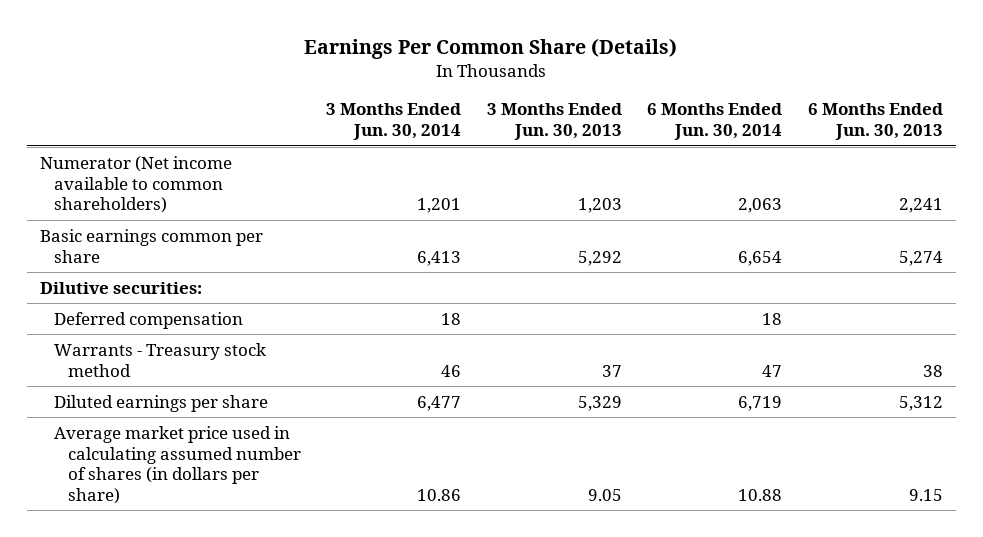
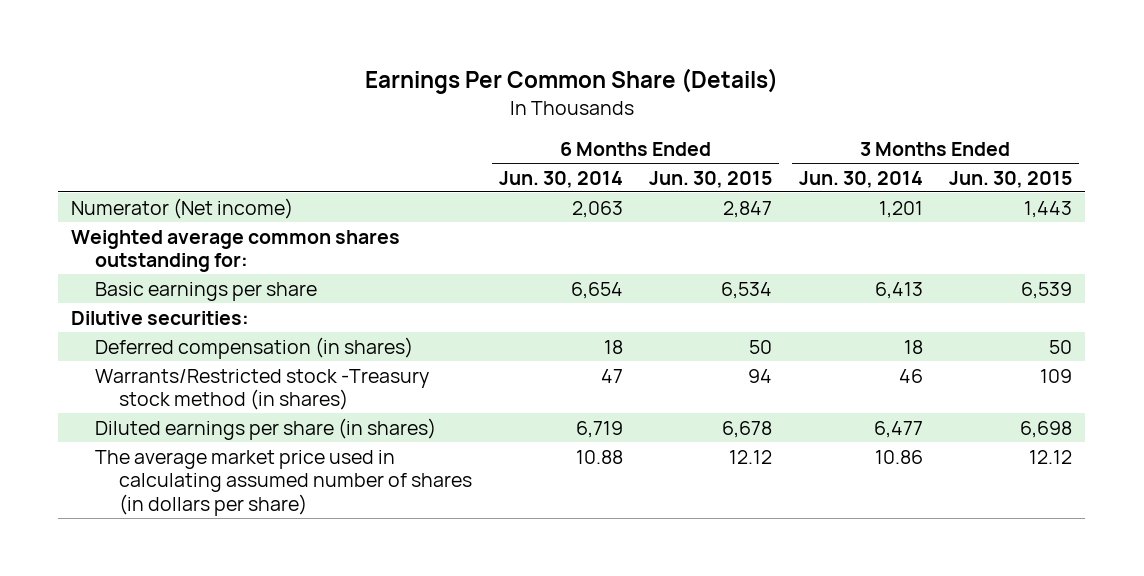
- | 3 Months Ended Jun. 30, 2014 | 3 Months Ended Jun. 30, 2013 | 6 Months Ended Jun. 30, 2014 | 6 Months Ended Jun. 30, 2013
+ | 6 Months Ended Jun. 30, 2014 | 6 Months Ended Jun. 30, 2015 | 3 Months Ended Jun. 30, 2014 | 3 Months Ended Jun. 30, 2015
- Numerator (Net income available to common shareholders) | 1,201 | 1,203 | 2,063 | 2,241
- Basic earnings common per share | 6,413 | 5,292 | 6,654 | 5,274
+ Numerator (Net income) | 2,063 | 2,847 | 1,201 | 1,443
+ Weighted average common shares outstanding for:
+ Basic earnings per share | 6,654 | 6,534 | 6,413 | 6,539
- Deferred compensation | 18 | | 18 |
- Warrants - Treasury stock method | 46 | 37 | 47 | 38
- Diluted earnings per share | 6,477 | 5,329 | 6,719 | 5,312
- Average market price used in calculating assumed number of shares (in dollars per share) | 10.86 | 9.05 | 10.88 | 9.15
+ Deferred compensation (in shares) | 18 | 50 | 18 | 50
+ Warrants/Restricted stock -Treasury stock method (in shares) | 47 | 94 | 46 | 109
+ Diluted earnings per share (in shares) | 6,719 | 6,678 | 6,477 | 6,698
+ The average market price used in calculating assumed number of shares (in dollars per share) | 10.88 | 12.12 | 10.86 | 12.12

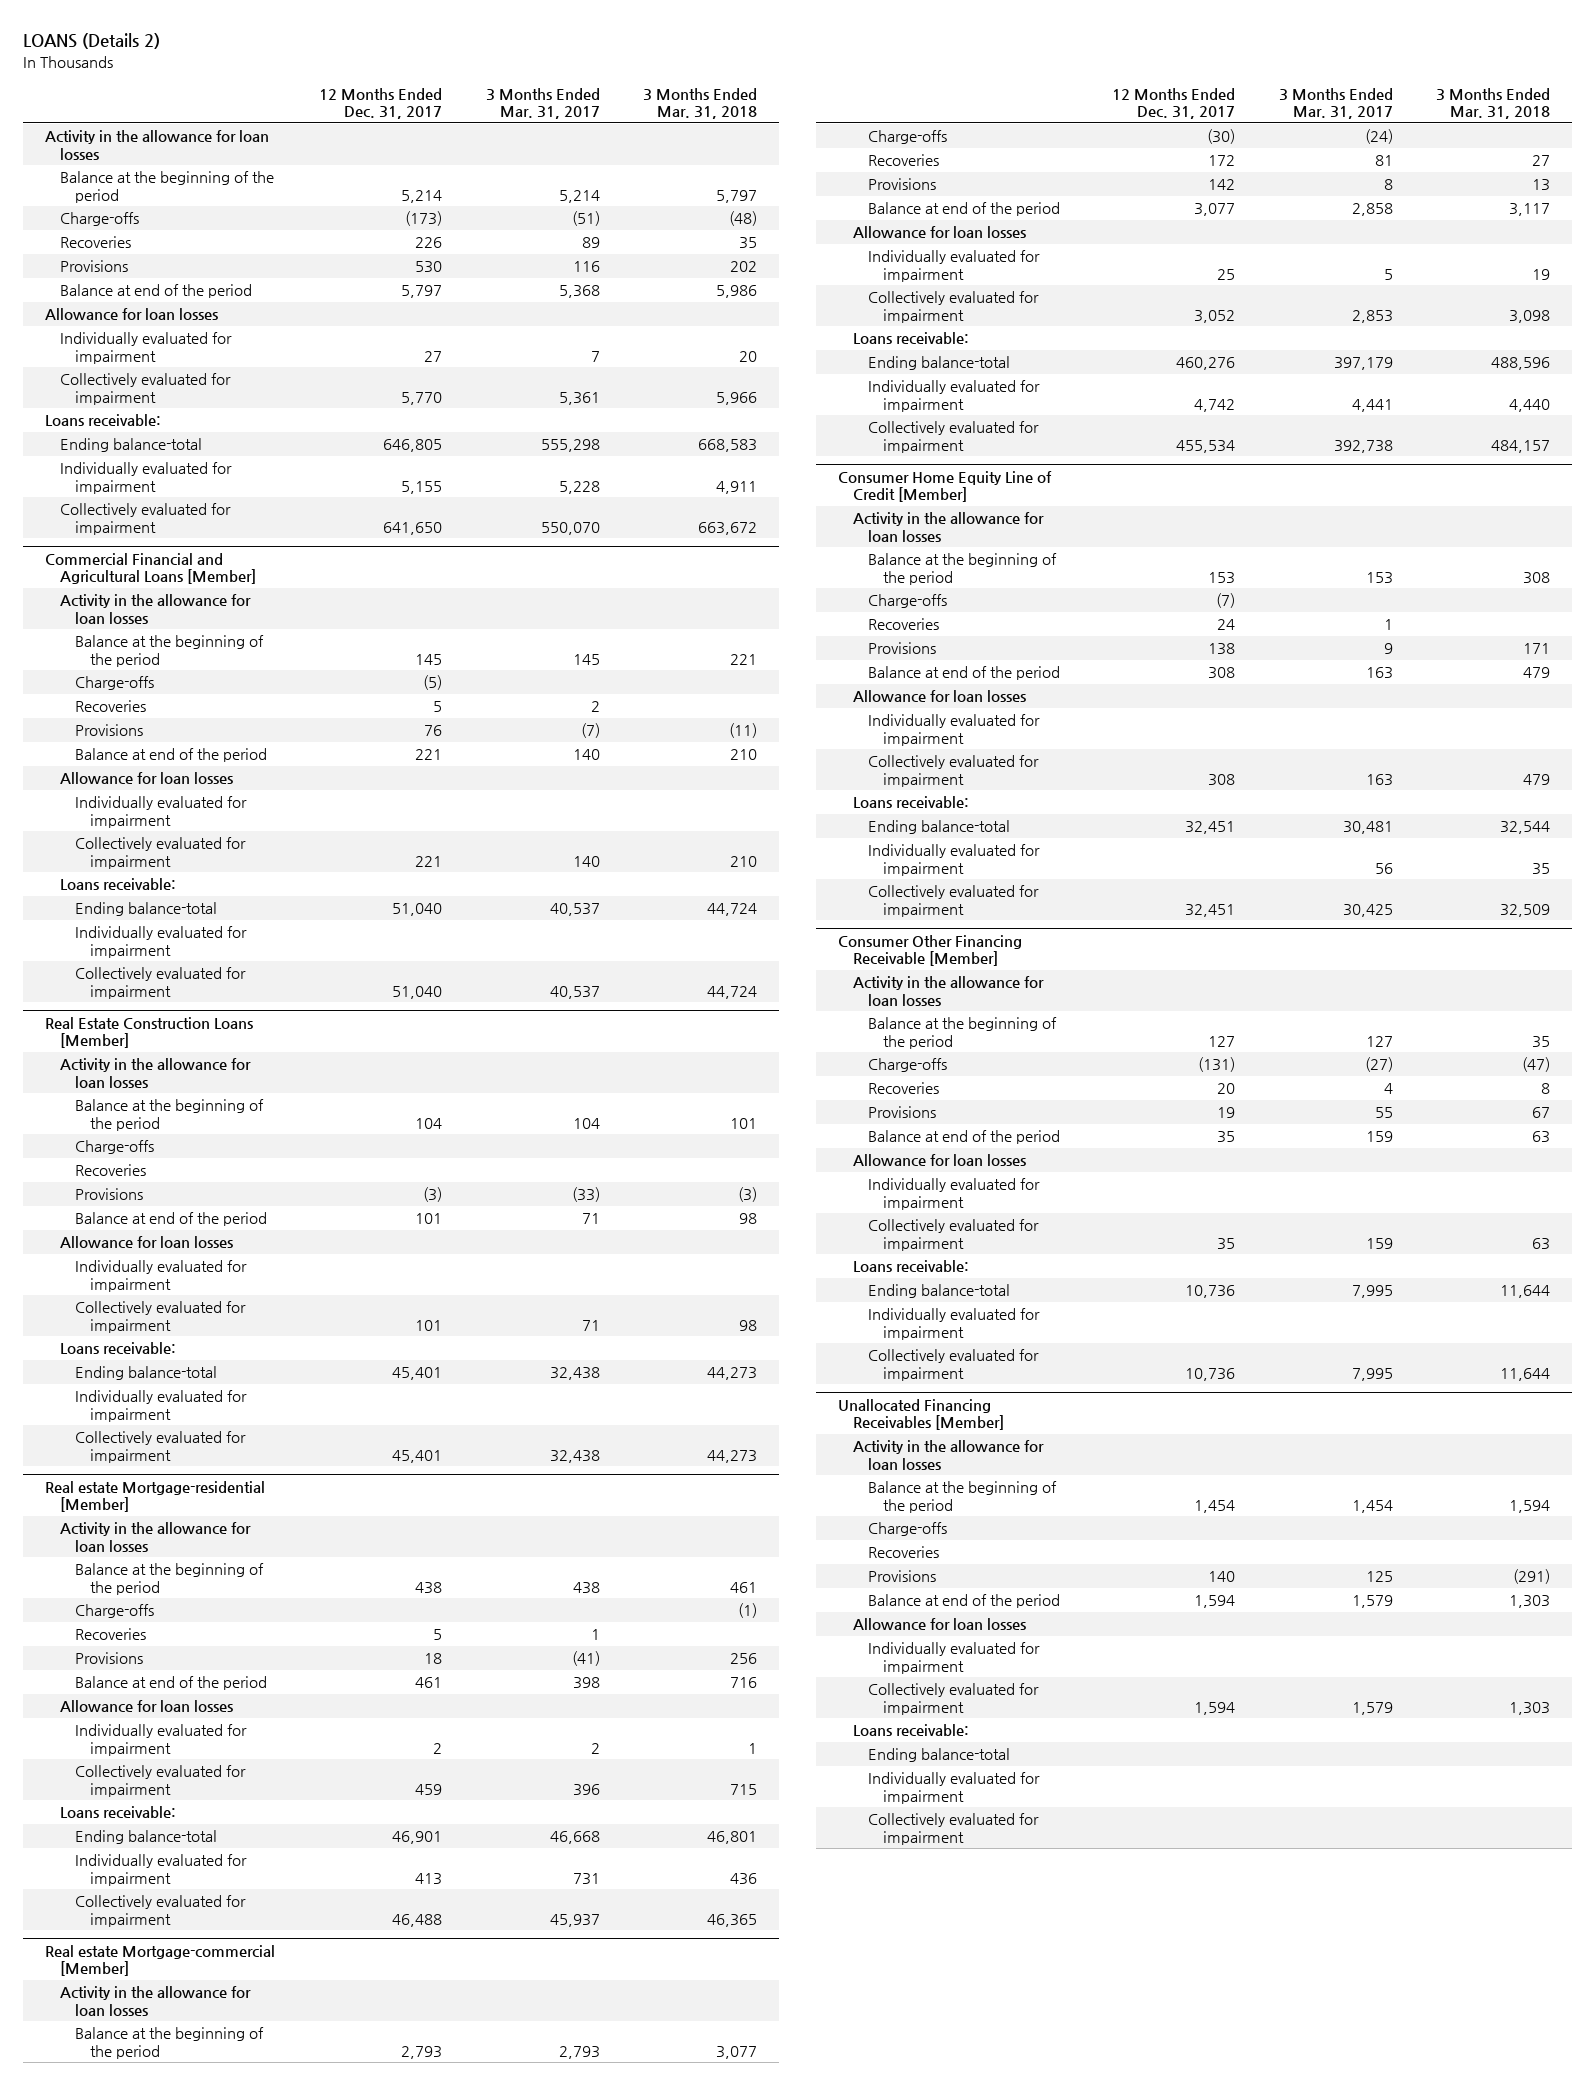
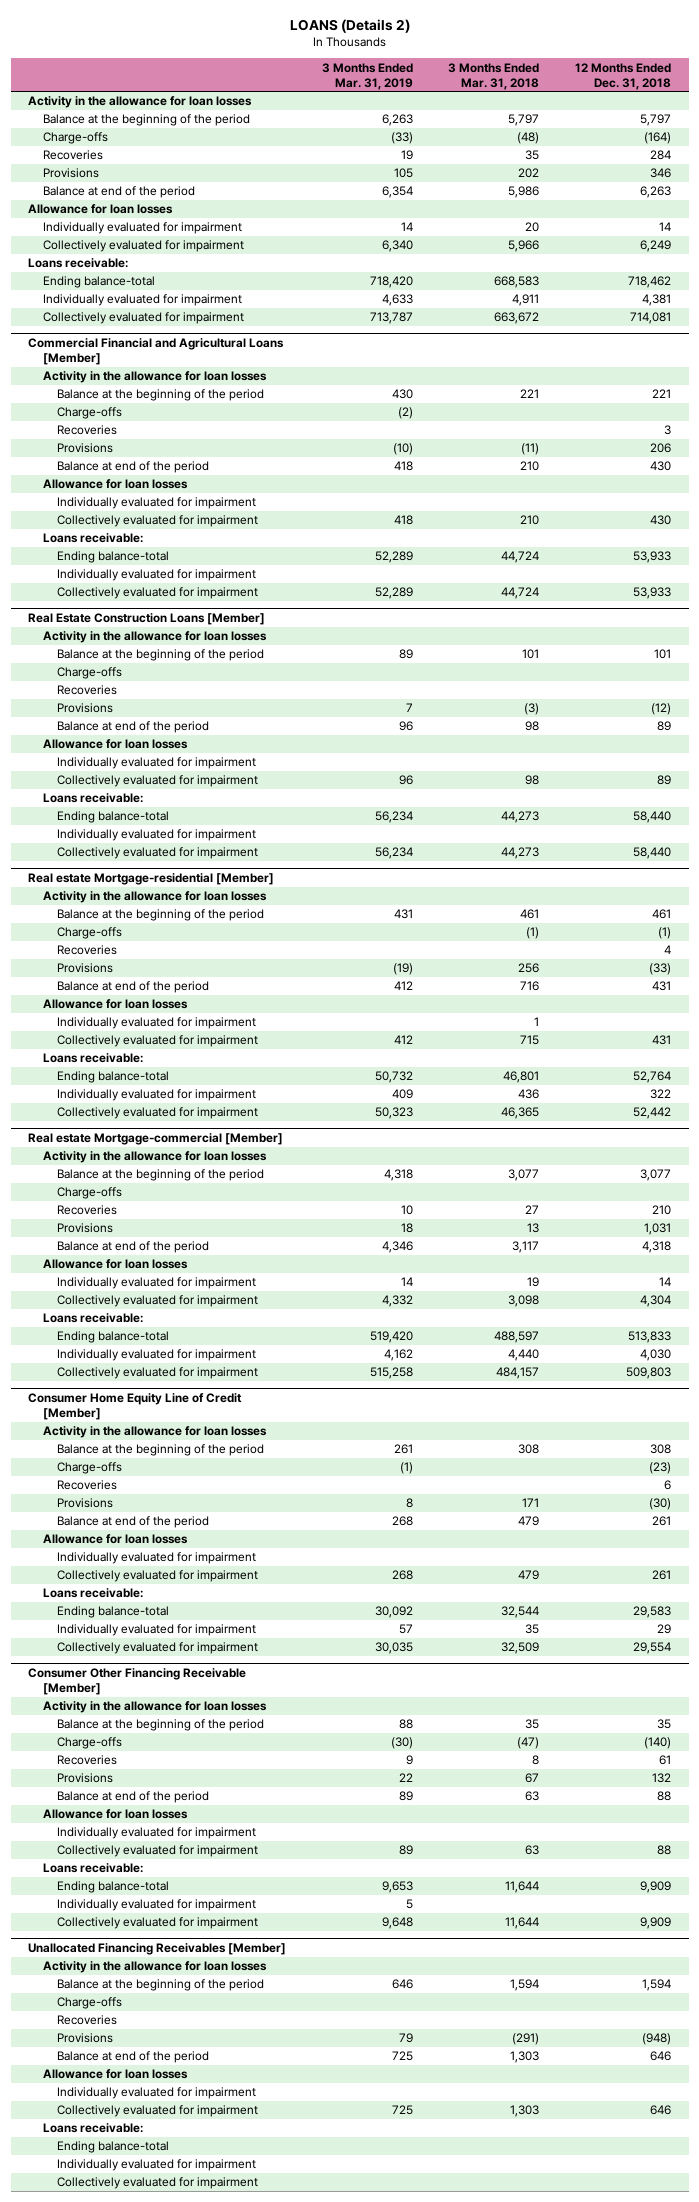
- | 12 Months Ended Dec. 31, 2017 | 3 Months Ended Mar. 31, 2017 | 3 Months Ended Mar. 31, 2018
+ | 3 Months Ended Mar. 31, 2019 | 3 Months Ended Mar. 31, 2018 | 12 Months Ended Dec. 31, 2018
@ Real estate Mortgage-commercial [Member]
- Ending balance-total | 460,276 | 397,179 | 488,596
+ Ending balance-total | 519,420 | 488,597 | 513,833

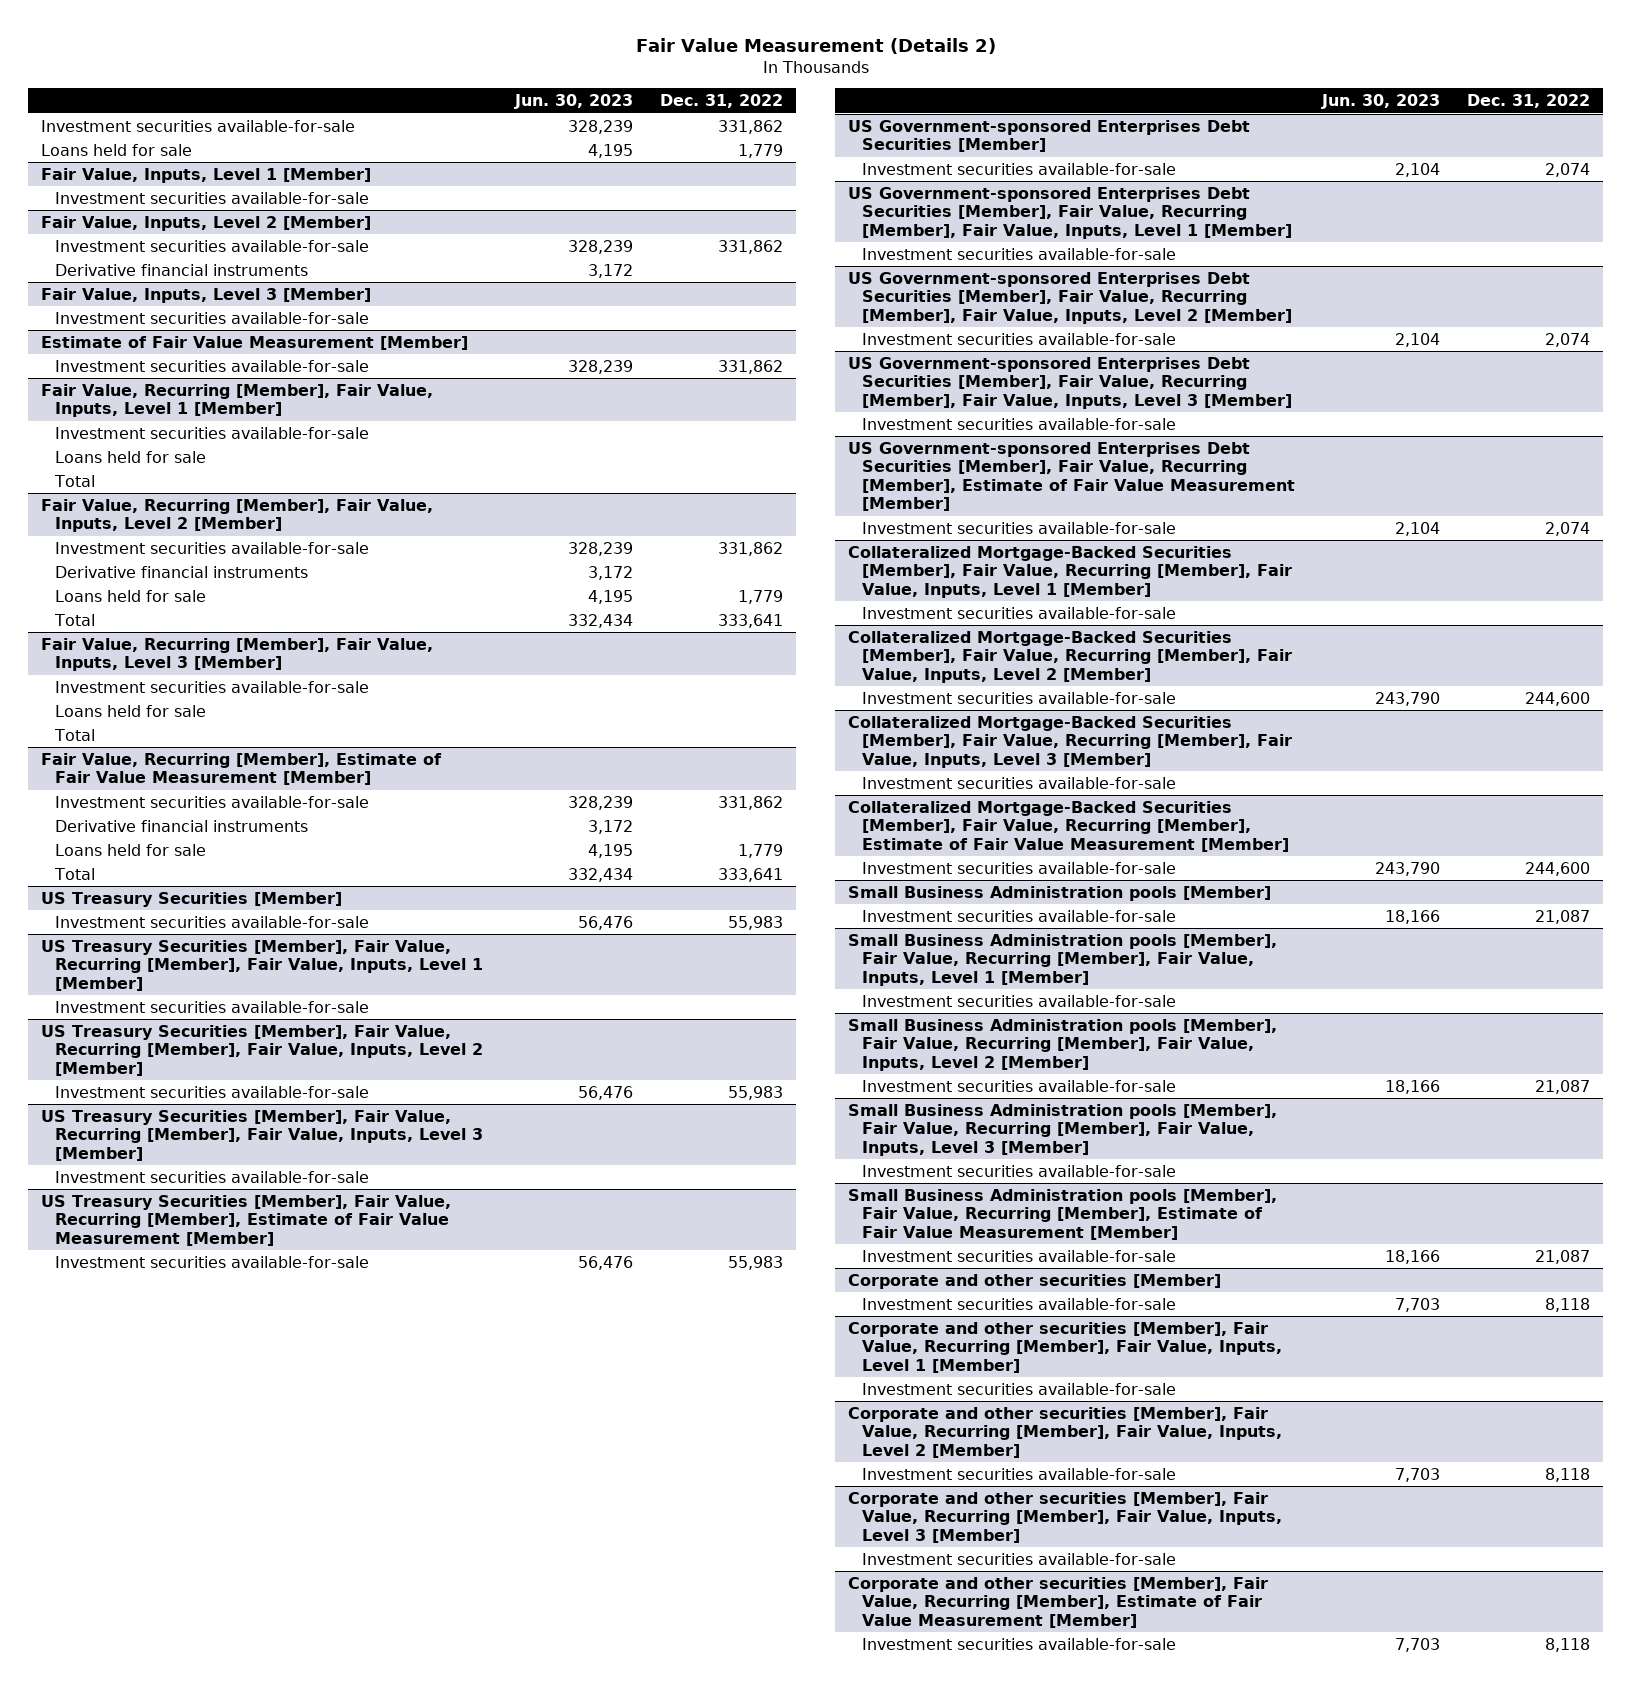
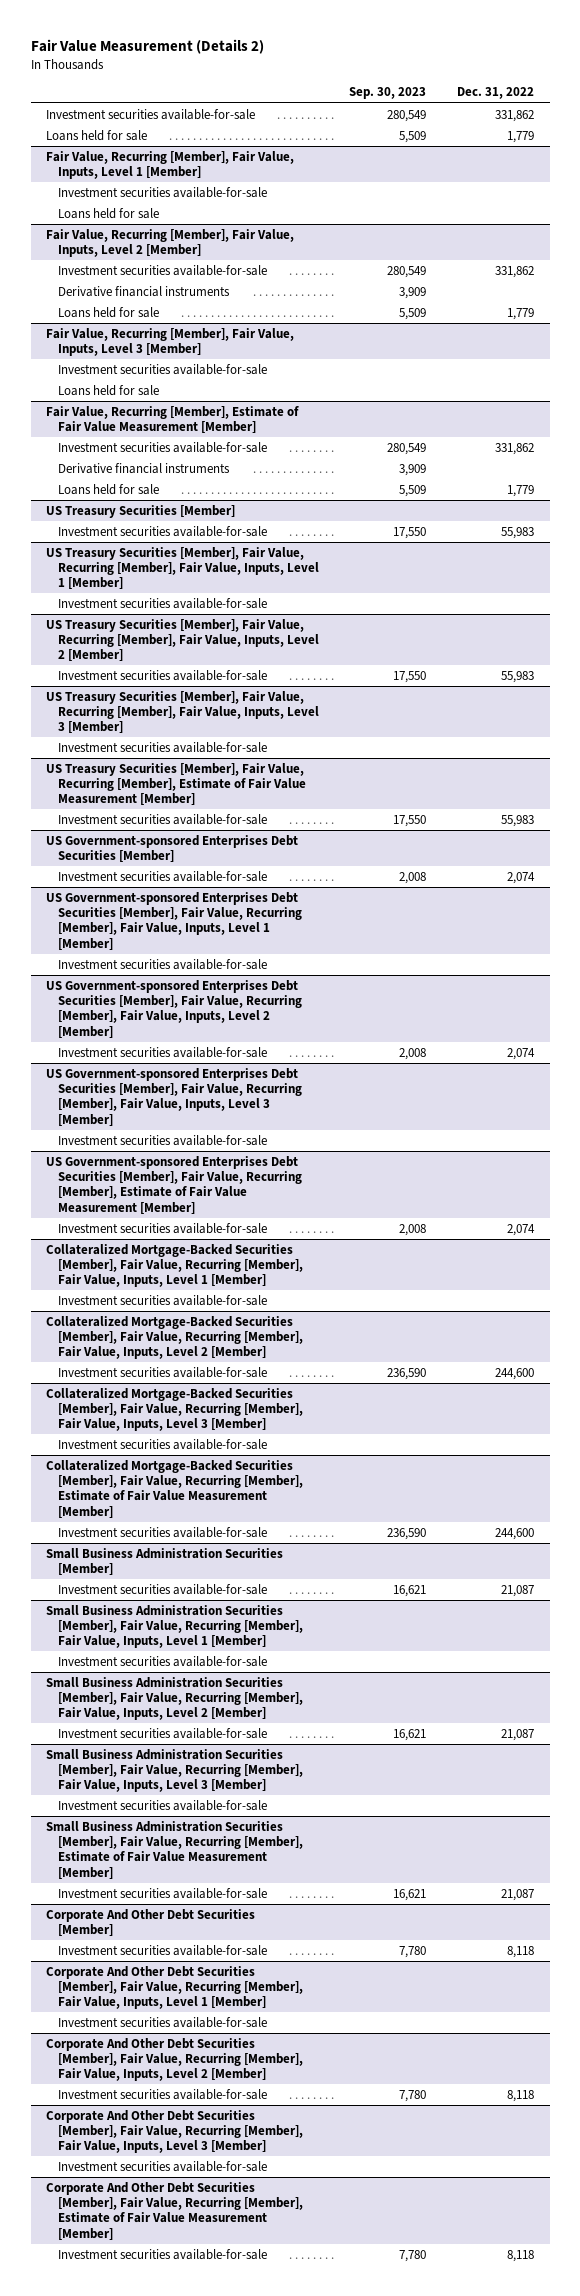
- | Jun. 30, 2023 | Dec. 31, 2022
+ | Sep. 30, 2023 | Dec. 31, 2022
- Fair Value, Inputs, Level 1 [Member]
- Investment securities available-for-sale
- Fair Value, Inputs, Level 2 [Member]
- Investment securities available-for-sale | 328,239 | 331,862
- Derivative financial instruments | 3,172 |
- Fair Value, Inputs, Level 3 [Member]
- Investment securities available-for-sale
- Estimate of Fair Value Measurement [Member]
- Investment securities available-for-sale | 328,239 | 331,862
@ Fair Value, Recurring [Member], Fair Value, Inputs, Level 1 [Member]
- Total
@ Fair Value, Recurring [Member], Fair Value, Inputs, Level 2 [Member]
- Total | 332,434 | 333,641
@ Fair Value, Recurring [Member], Fair Value, Inputs, Level 3 [Member]
- Total
@ Fair Value, Recurring [Member], Estimate of Fair Value Measurement [Member]
- Total | 332,434 | 333,641
- Small Business Administration pools [Member]
+ Small Business Administration Securities [Member]
- Small Business Administration pools [Member], Fair Value, Recurring [Member], Fair Value, Inputs, Level 1 [Member]
+ Small Business Administration Securities [Member], Fair Value, Recurring [Member], Fair Value, Inputs, Level 1 [Member]
- Small Business Administration pools [Member], Fair Value, Recurring [Member], Fair Value, Inputs, Level 2 [Member]
+ Small Business Administration Securities [Member], Fair Value, Recurring [Member], Fair Value, Inputs, Level 2 [Member]
- Small Business Administration pools [Member], Fair Value, Recurring [Member], Fair Value, Inputs, Level 3 [Member]
+ Small Business Administration Securities [Member], Fair Value, Recurring [Member], Fair Value, Inputs, Level 3 [Member]
- Small Business Administration pools [Member], Fair Value, Recurring [Member], Estimate of Fair Value Measurement [Member]
+ Small Business Administration Securities [Member], Fair Value, Recurring [Member], Estimate of Fair Value Measurement [Member]
- Corporate and other securities [Member]
+ Corporate And Other Debt Securities [Member]
- Corporate and other securities [Member], Fair Value, Recurring [Member], Fair Value, Inputs, Level 1 [Member]
+ Corporate And Other Debt Securities [Member], Fair Value, Recurring [Member], Fair Value, Inputs, Level 1 [Member]
- Corporate and other securities [Member], Fair Value, Recurring [Member], Fair Value, Inputs, Level 2 [Member]
+ Corporate And Other Debt Securities [Member], Fair Value, Recurring [Member], Fair Value, Inputs, Level 2 [Member]
- Corporate and other securities [Member], Fair Value, Recurring [Member], Fair Value, Inputs, Level 3 [Member]
+ Corporate And Other Debt Securities [Member], Fair Value, Recurring [Member], Fair Value, Inputs, Level 3 [Member]
- Corporate and other securities [Member], Fair Value, Recurring [Member], Estimate of Fair Value Measurement [Member]
+ Corporate And Other Debt Securities [Member], Fair Value, Recurring [Member], Estimate of Fair Value Measurement [Member]

